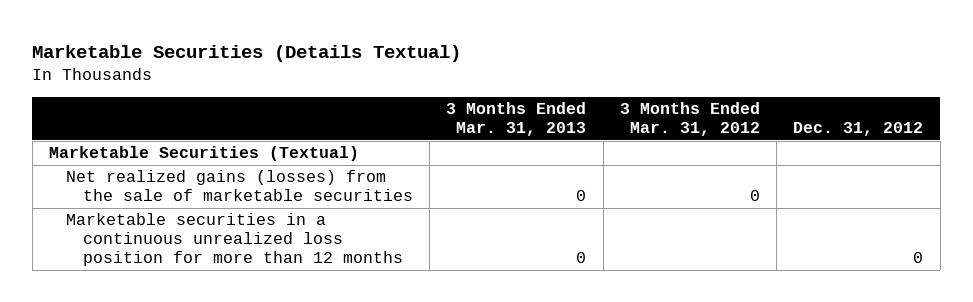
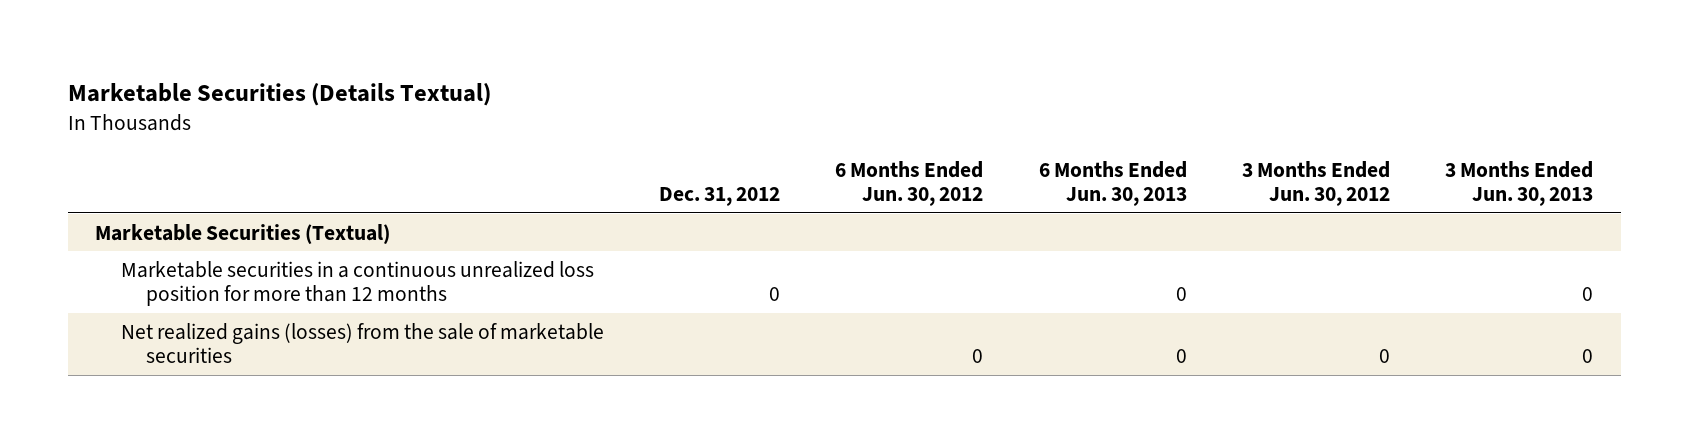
- | 3 Months Ended Mar. 31, 2013 | 3 Months Ended Mar. 31, 2012 | Dec. 31, 2012
+ | Dec. 31, 2012 | 6 Months Ended Jun. 30, 2012 | 6 Months Ended Jun. 30, 2013 | 3 Months Ended Jun. 30, 2012 | 3 Months Ended Jun. 30, 2013
moved down: Net realized gains (losses) from the sale of marketable securities | | 0 | 0 | 0 | 0

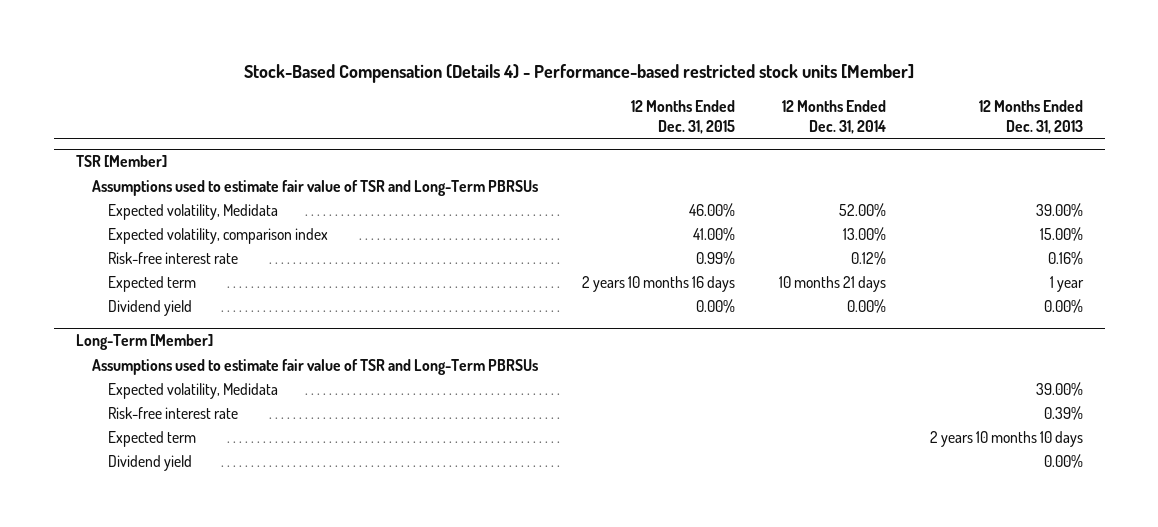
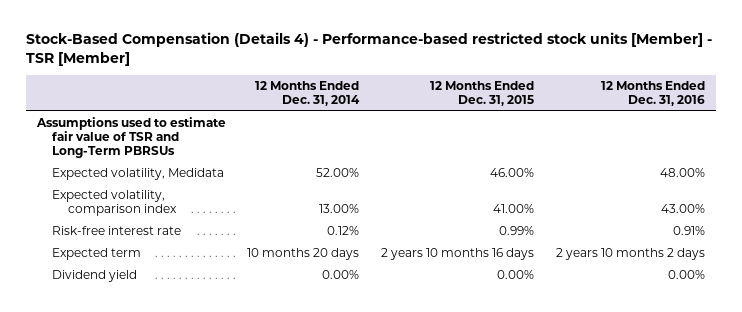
- Stock-Based Compensation (Details 4) - Performance-based restricted stock units [Member]
+ Stock-Based Compensation (Details 4) - Performance-based restricted stock units [Member] - TSR [Member]
- | 12 Months Ended Dec. 31, 2015 | 12 Months Ended Dec. 31, 2014 | 12 Months Ended Dec. 31, 2013
+ | 12 Months Ended Dec. 31, 2014 | 12 Months Ended Dec. 31, 2015 | 12 Months Ended Dec. 31, 2016
- TSR [Member]
- Expected term | 2 years 10 months 16 days | 10 months 21 days | 1 year
+ Expected term | 10 months 20 days | 2 years 10 months 16 days | 2 years 10 months 2 days
- Long-Term [Member]
- Assumptions used to estimate fair value of TSR and Long-Term PBRSUs
- Expected volatility, Medidata | | | 39.00%
- Risk-free interest rate | | | 0.39%
- Expected term | | | 2 years 10 months 10 days
- Dividend yield | | | 0.00%

